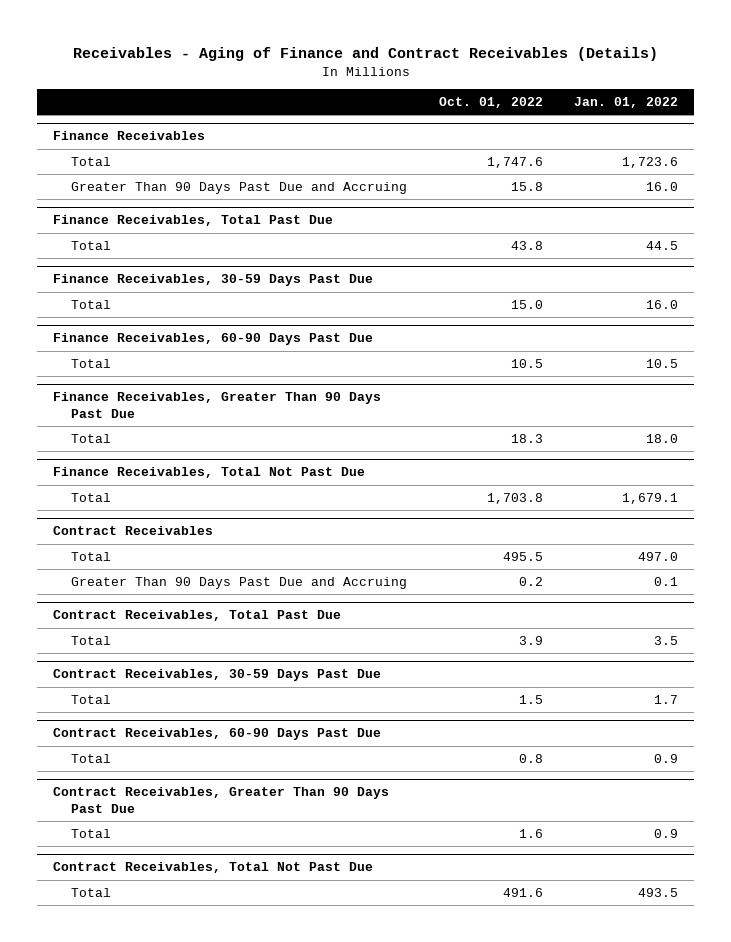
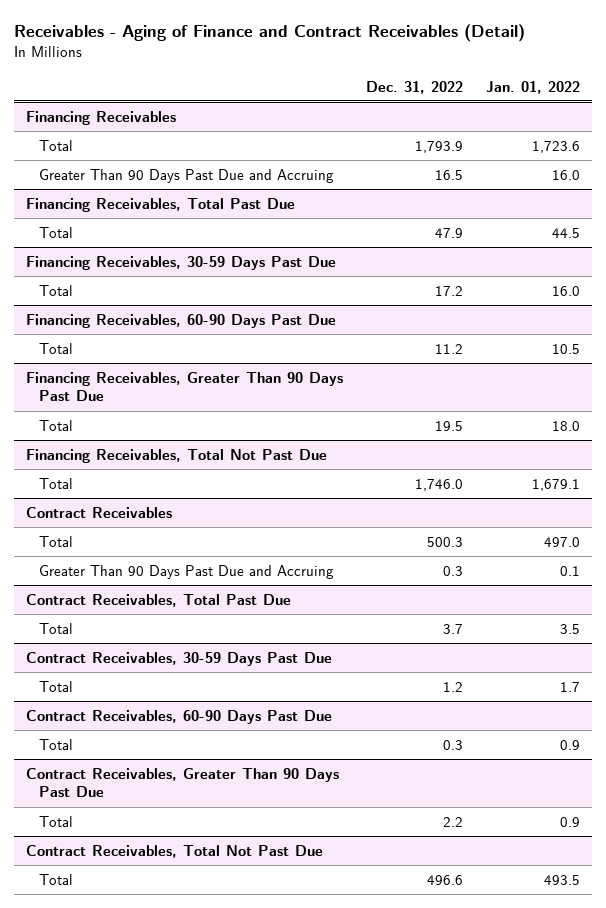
- Receivables - Aging of Finance and Contract Receivables (Details)
+ Receivables - Aging of Finance and Contract Receivables (Detail)
- | Oct. 01, 2022 | Jan. 01, 2022
+ | Dec. 31, 2022 | Jan. 01, 2022
- Finance Receivables
+ Financing Receivables
- Finance Receivables, Total Past Due
+ Financing Receivables, Total Past Due
- Finance Receivables, 30-59 Days Past Due
+ Financing Receivables, 30-59 Days Past Due
- Finance Receivables, 60-90 Days Past Due
+ Financing Receivables, 60-90 Days Past Due
- Finance Receivables, Greater Than 90 Days Past Due
+ Financing Receivables, Greater Than 90 Days Past Due
- Finance Receivables, Total Not Past Due
+ Financing Receivables, Total Not Past Due

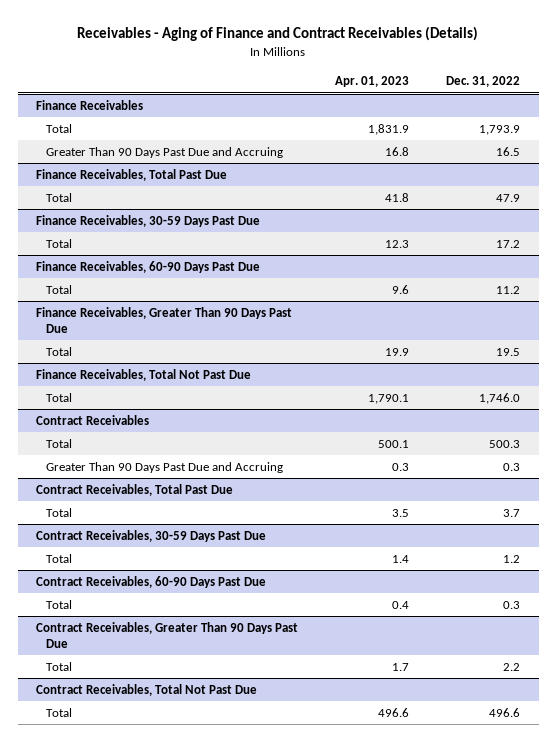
- Receivables - Aging of Finance and Contract Receivables (Detail)
+ Receivables - Aging of Finance and Contract Receivables (Details)
- | Dec. 31, 2022 | Jan. 01, 2022
+ | Apr. 01, 2023 | Dec. 31, 2022
- Financing Receivables
+ Finance Receivables
- Financing Receivables, Total Past Due
+ Finance Receivables, Total Past Due
- Financing Receivables, 30-59 Days Past Due
+ Finance Receivables, 30-59 Days Past Due
- Financing Receivables, 60-90 Days Past Due
+ Finance Receivables, 60-90 Days Past Due
- Financing Receivables, Greater Than 90 Days Past Due
+ Finance Receivables, Greater Than 90 Days Past Due
- Financing Receivables, Total Not Past Due
+ Finance Receivables, Total Not Past Due

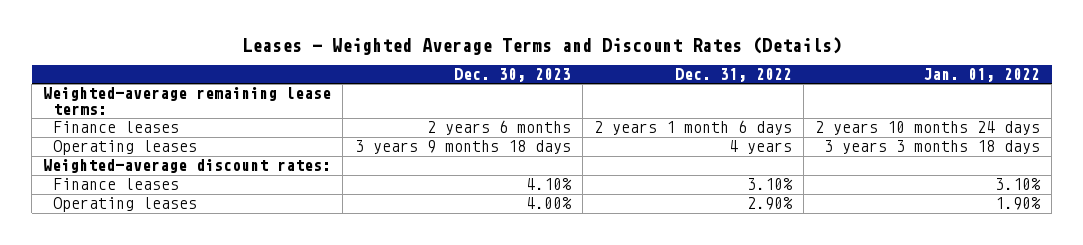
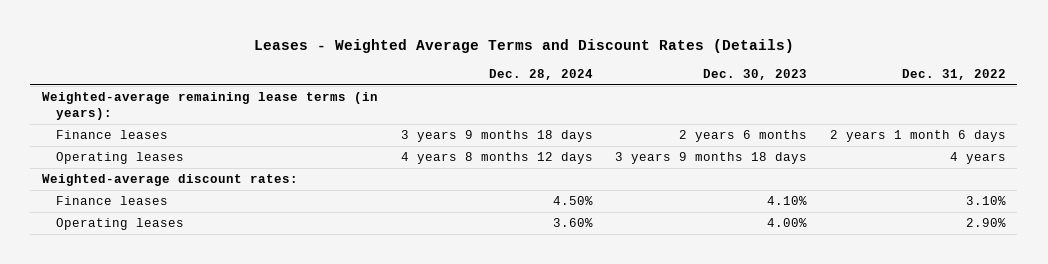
- | Dec. 30, 2023 | Dec. 31, 2022 | Jan. 01, 2022
+ | Dec. 28, 2024 | Dec. 30, 2023 | Dec. 31, 2022
- Weighted-average remaining lease terms:
+ Weighted-average remaining lease terms (in years):

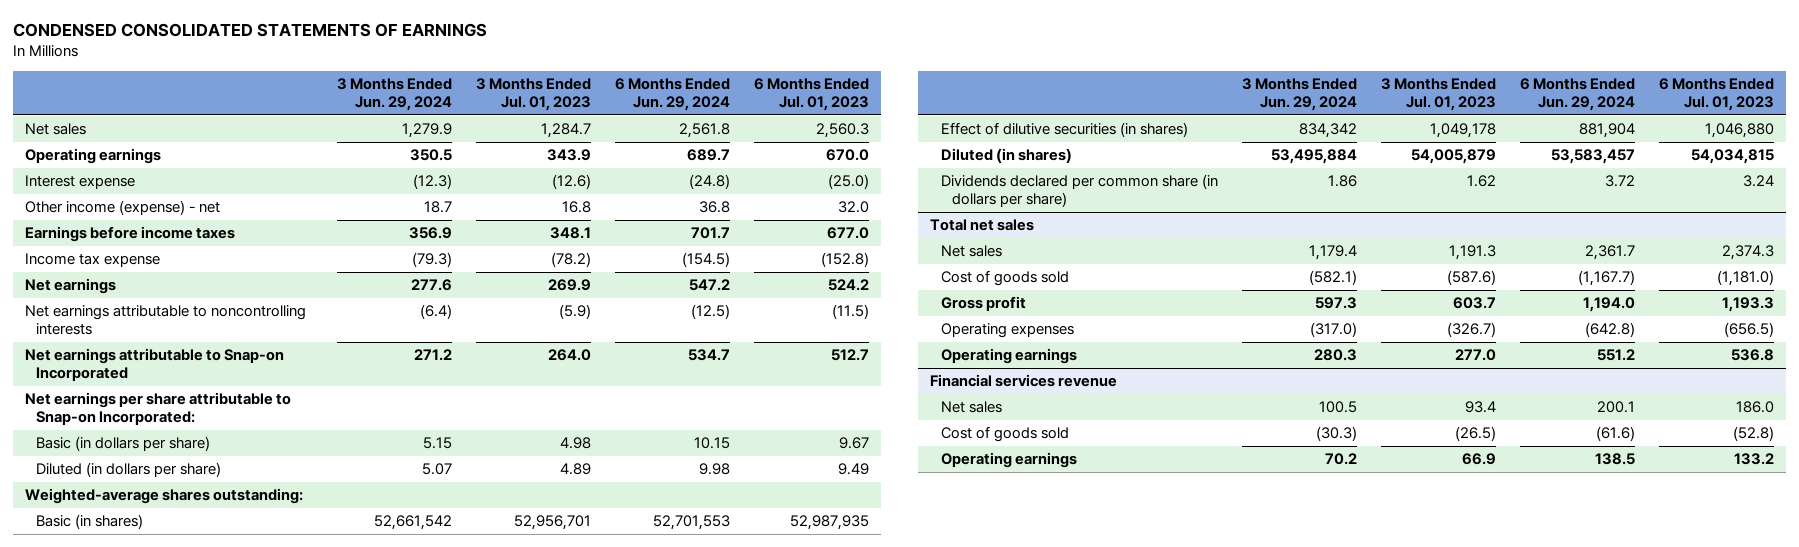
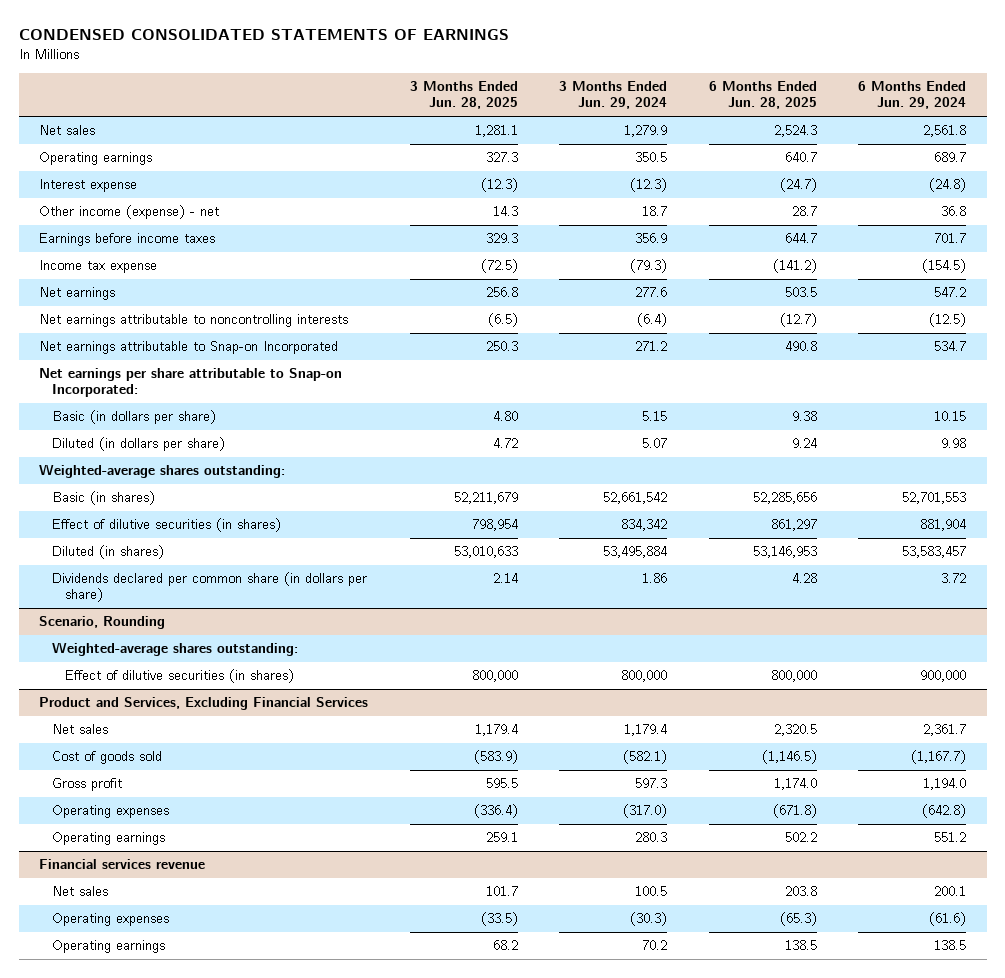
- | 3 Months Ended Jun. 29, 2024 | 3 Months Ended Jul. 01, 2023 | 6 Months Ended Jun. 29, 2024 | 6 Months Ended Jul. 01, 2023
+ | 3 Months Ended Jun. 28, 2025 | 3 Months Ended Jun. 29, 2024 | 6 Months Ended Jun. 28, 2025 | 6 Months Ended Jun. 29, 2024
- Total net sales
+ Scenario, Rounding
+ Weighted-average shares outstanding:
+ Effect of dilutive securities (in shares) | 800,000 | 800,000 | 800,000 | 900,000
+ Product and Services, Excluding Financial Services
@ Financial services revenue
- Cost of goods sold | (30.3) | (26.5) | (61.6) | (52.8)
+ Operating expenses | (33.5) | (30.3) | (65.3) | (61.6)

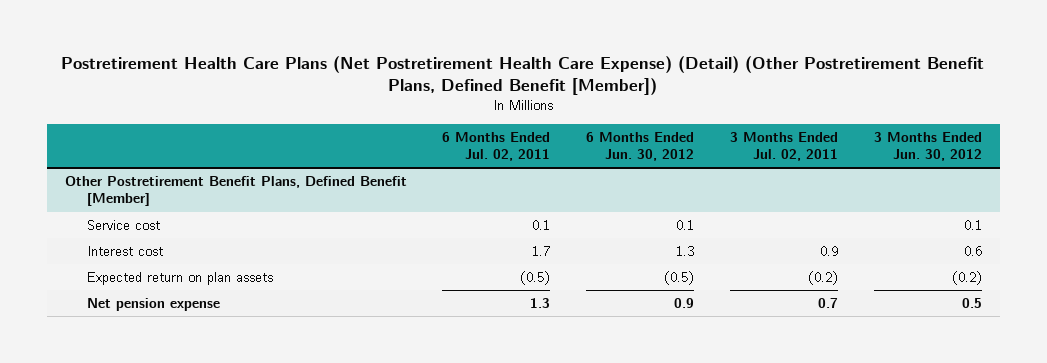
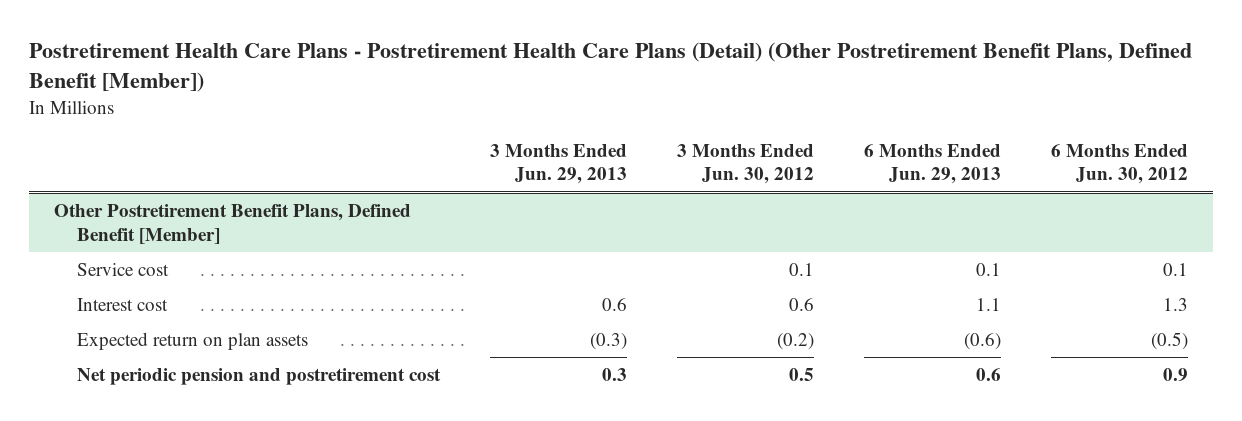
- Postretirement Health Care Plans (Net Postretirement Health Care Expense) (Detail) (Other Postretirement Benefit Plans, Defined Benefit [Member])
+ Postretirement Health Care Plans - Postretirement Health Care Plans (Detail) (Other Postretirement Benefit Plans, Defined Benefit [Member])
- | 6 Months Ended Jul. 02, 2011 | 6 Months Ended Jun. 30, 2012 | 3 Months Ended Jul. 02, 2011 | 3 Months Ended Jun. 30, 2012
+ | 3 Months Ended Jun. 29, 2013 | 3 Months Ended Jun. 30, 2012 | 6 Months Ended Jun. 29, 2013 | 6 Months Ended Jun. 30, 2012
@ Other Postretirement Benefit Plans, Defined Benefit [Member]
- Net pension expense | 1.3 | 0.9 | 0.7 | 0.5
+ Net periodic pension and postretirement cost | 0.3 | 0.5 | 0.6 | 0.9

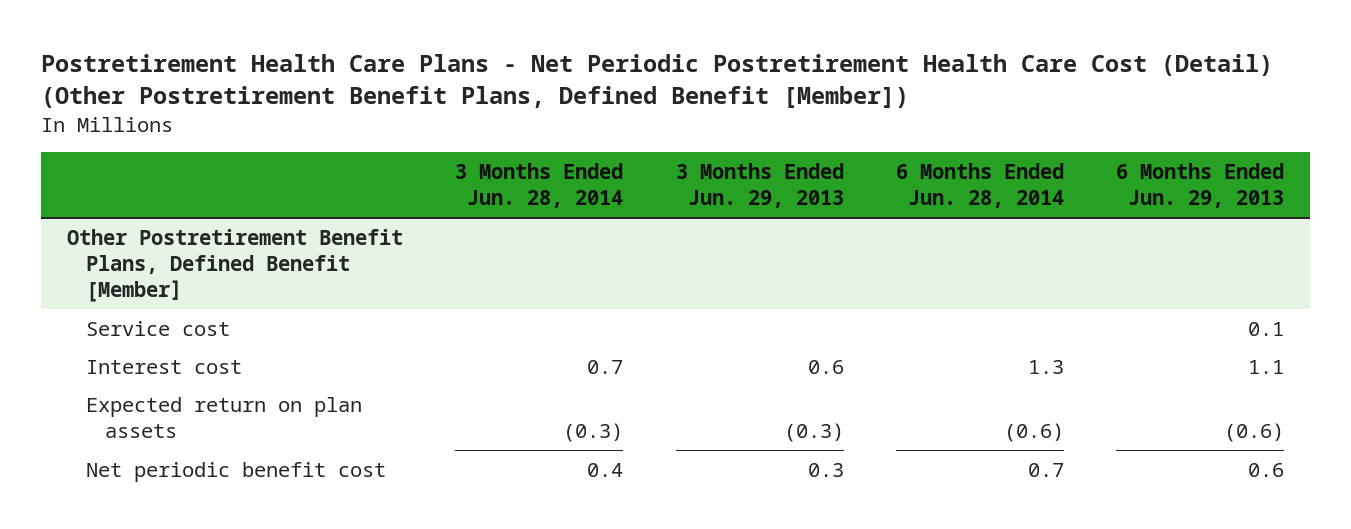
- Postretirement Health Care Plans - Postretirement Health Care Plans (Detail) (Other Postretirement Benefit Plans, Defined Benefit [Member])
+ Postretirement Health Care Plans - Net Periodic Postretirement Health Care Cost (Detail) (Other Postretirement Benefit Plans, Defined Benefit [Member])
- | 3 Months Ended Jun. 29, 2013 | 3 Months Ended Jun. 30, 2012 | 6 Months Ended Jun. 29, 2013 | 6 Months Ended Jun. 30, 2012
+ | 3 Months Ended Jun. 28, 2014 | 3 Months Ended Jun. 29, 2013 | 6 Months Ended Jun. 28, 2014 | 6 Months Ended Jun. 29, 2013
@ Other Postretirement Benefit Plans, Defined Benefit [Member]
- Net periodic pension and postretirement cost | 0.3 | 0.5 | 0.6 | 0.9
+ Net periodic benefit cost | 0.4 | 0.3 | 0.7 | 0.6

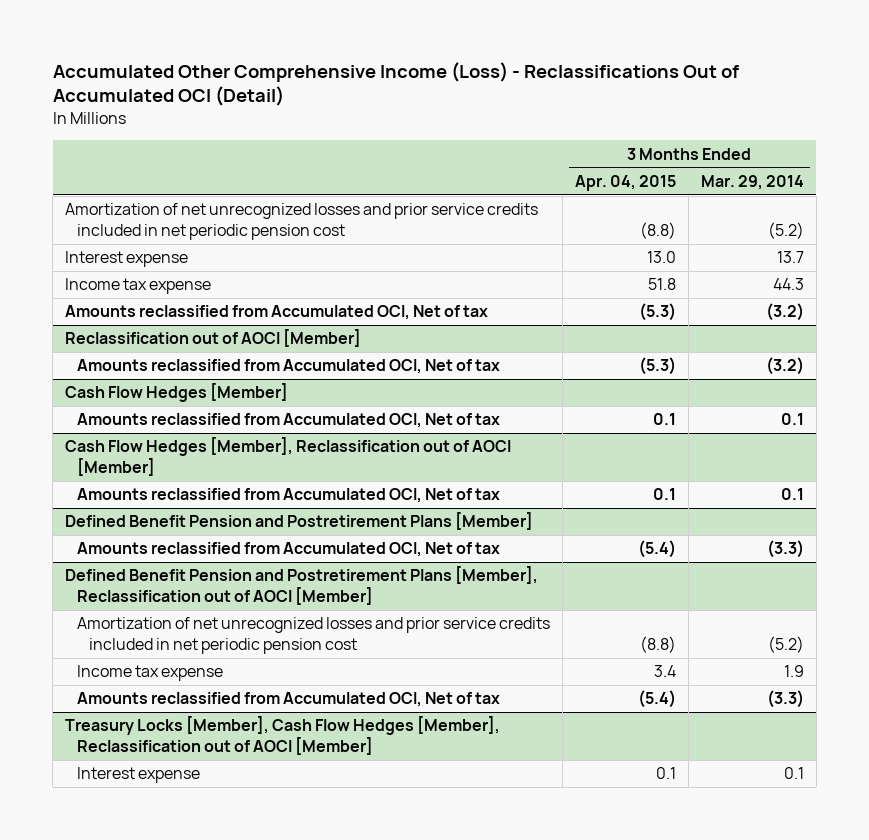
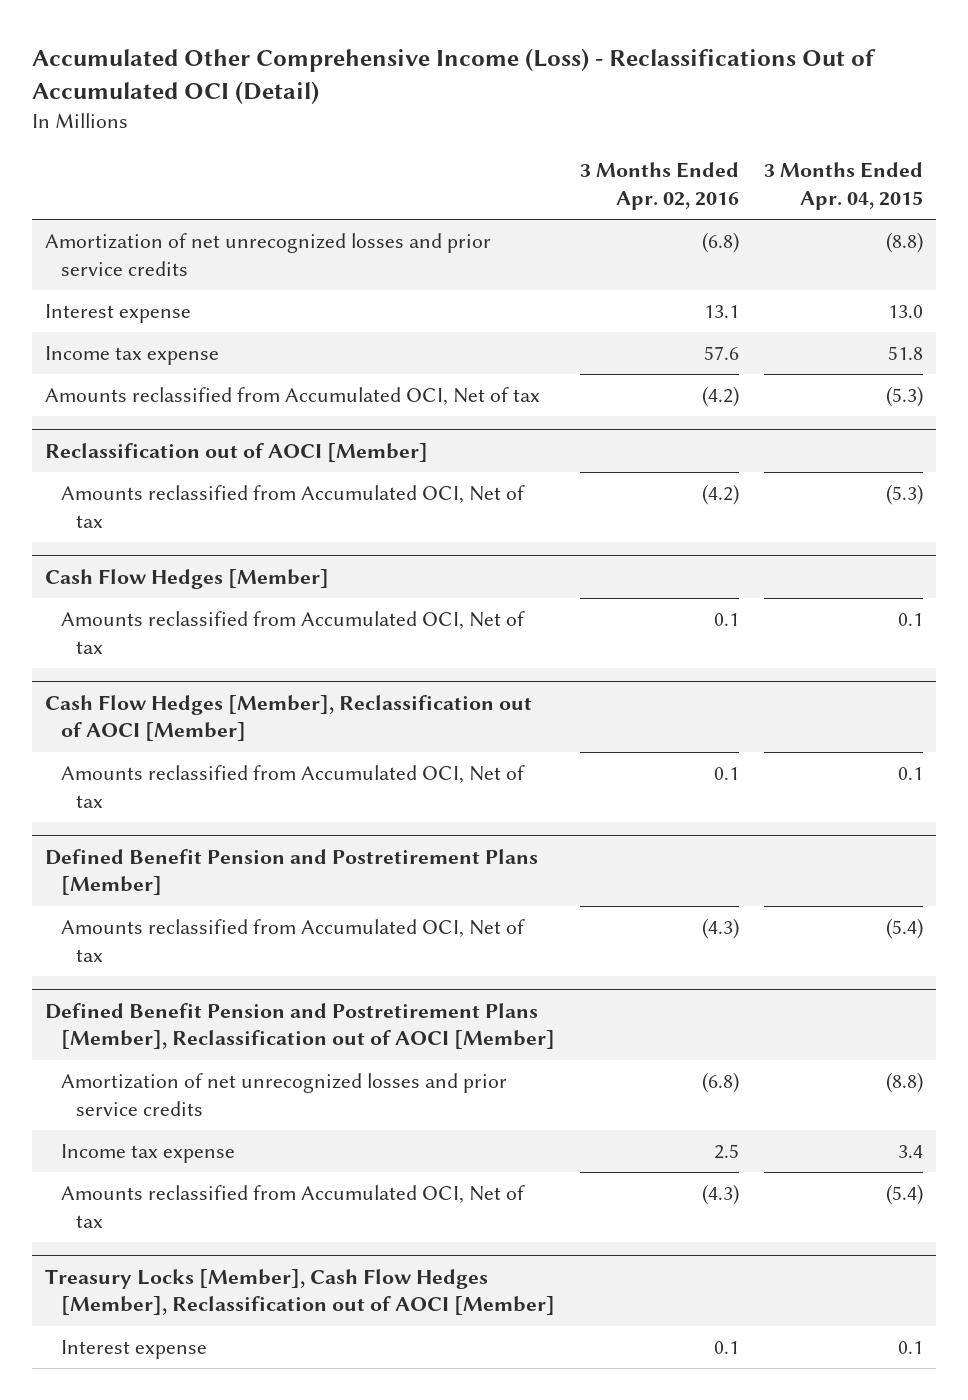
- | 3 Months Ended Apr. 04, 2015 | 3 Months Ended Mar. 29, 2014
+ | 3 Months Ended Apr. 02, 2016 | 3 Months Ended Apr. 04, 2015
- Amortization of net unrecognized losses and prior service credits included in net periodic pension cost | (8.8) | (5.2)
+ Amortization of net unrecognized losses and prior service credits | (6.8) | (8.8)
@ Defined Benefit Pension and Postretirement Plans [Member], Reclassification out of AOCI [Member]
- Amortization of net unrecognized losses and prior service credits included in net periodic pension cost | (8.8) | (5.2)
+ Amortization of net unrecognized losses and prior service credits | (6.8) | (8.8)

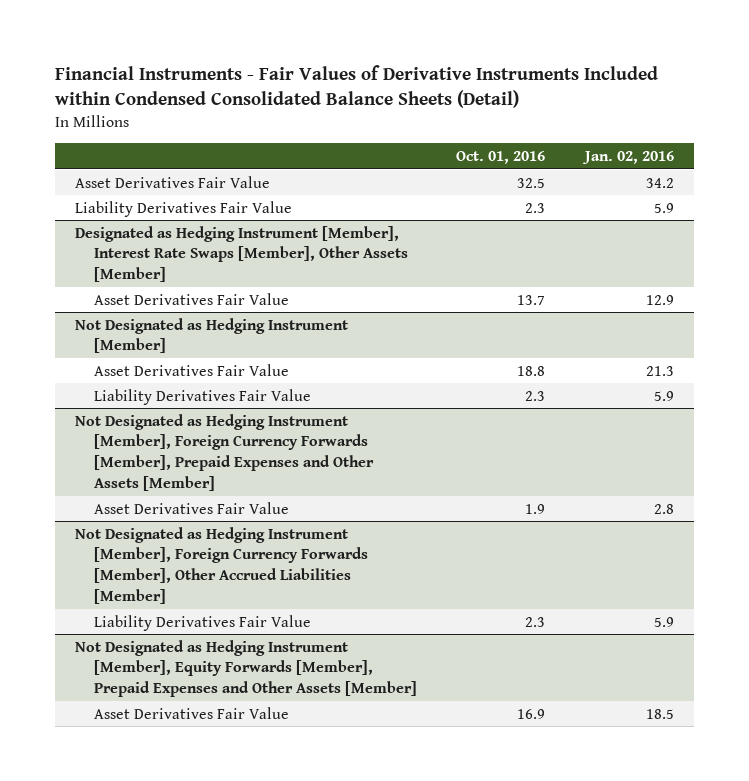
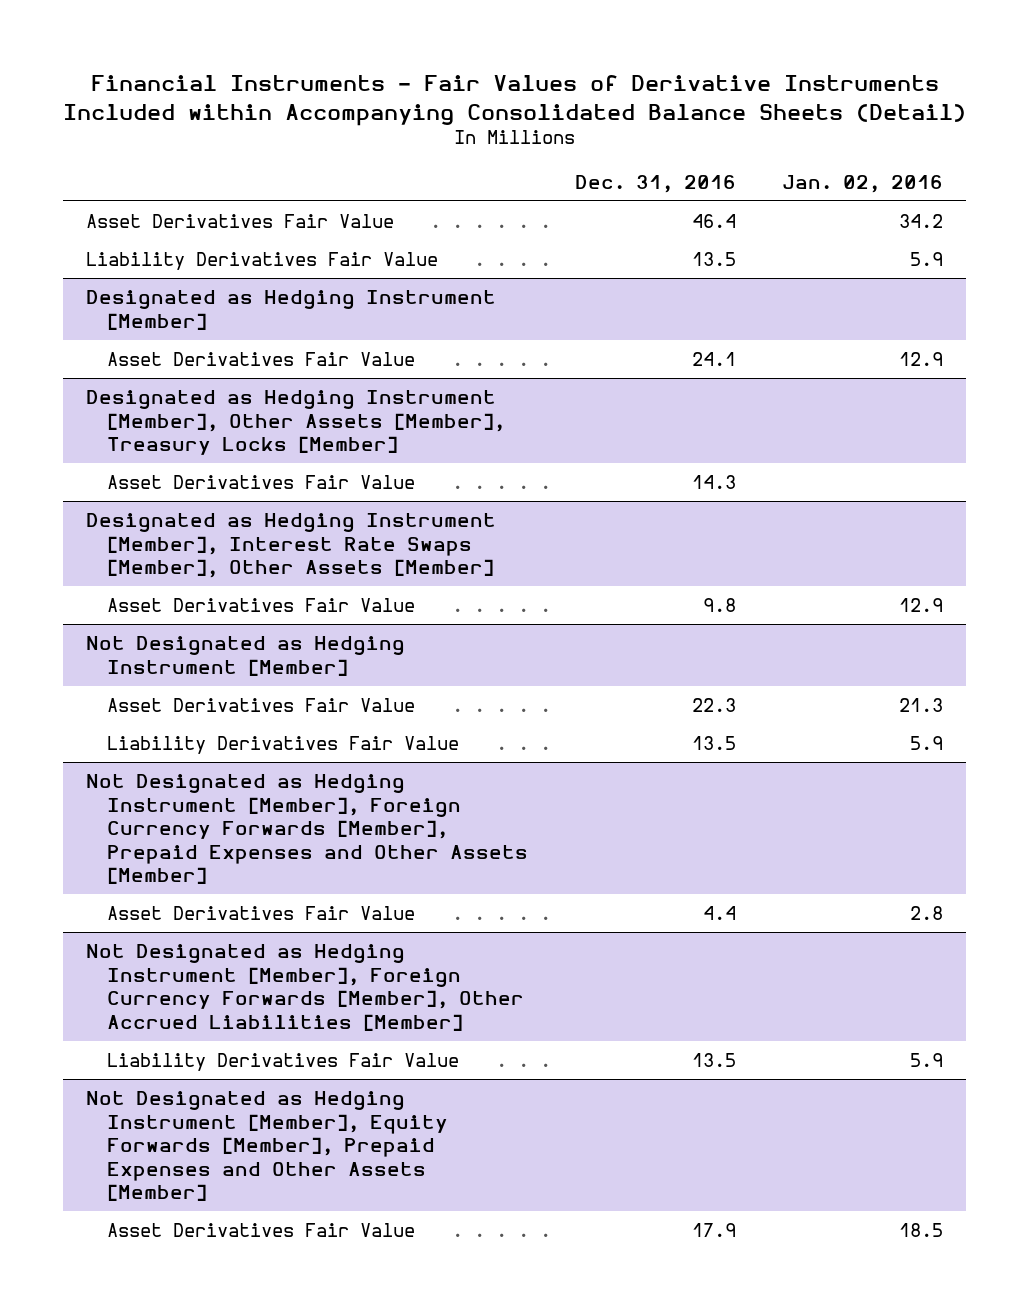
- Financial Instruments - Fair Values of Derivative Instruments Included within Condensed Consolidated Balance Sheets (Detail)
+ Financial Instruments - Fair Values of Derivative Instruments Included within Accompanying Consolidated Balance Sheets (Detail)
- | Oct. 01, 2016 | Jan. 02, 2016
+ | Dec. 31, 2016 | Jan. 02, 2016
+ Designated as Hedging Instrument [Member]
+ Asset Derivatives Fair Value | 24.1 | 12.9
+ Designated as Hedging Instrument [Member], Other Assets [Member], Treasury Locks [Member]
+ Asset Derivatives Fair Value | 14.3 |

